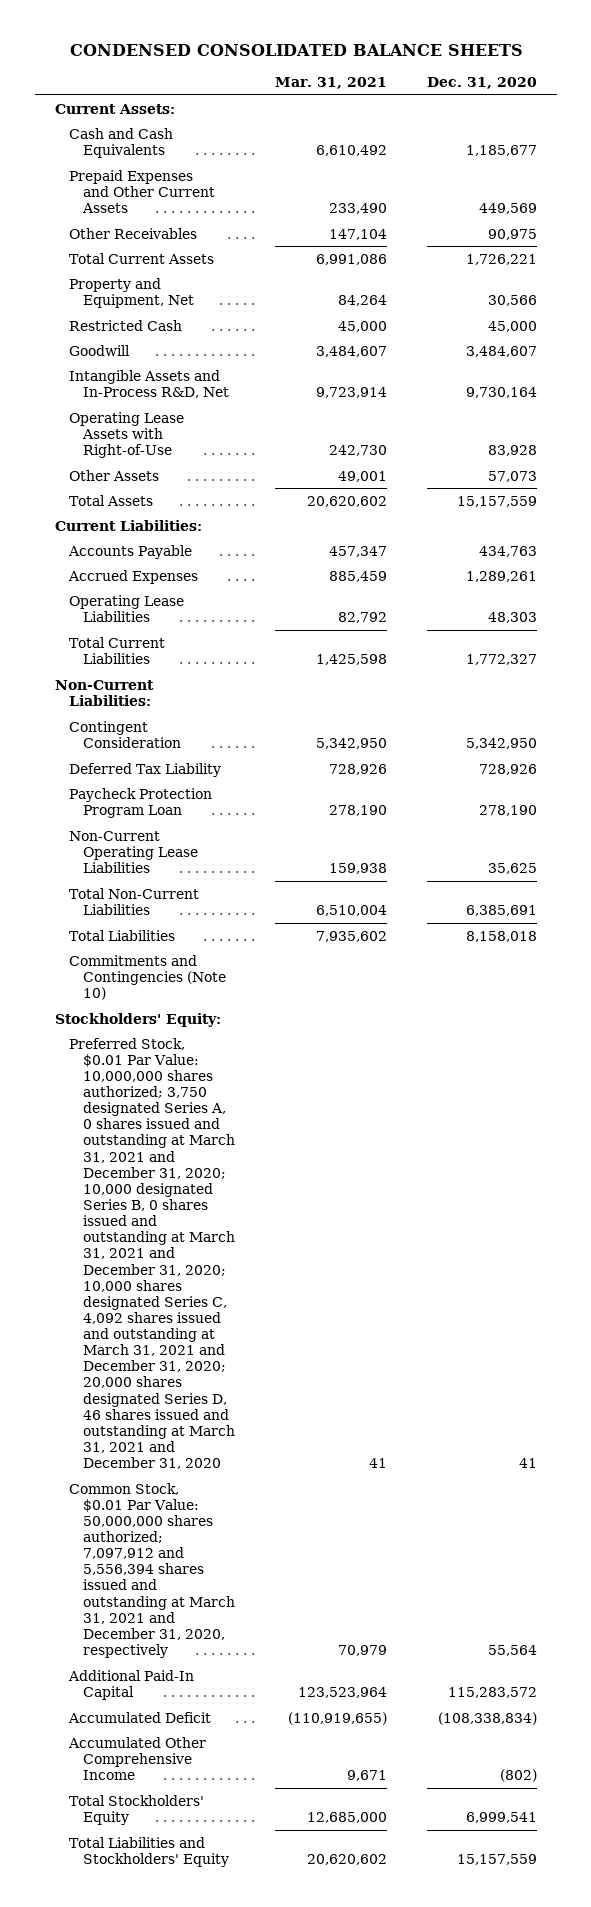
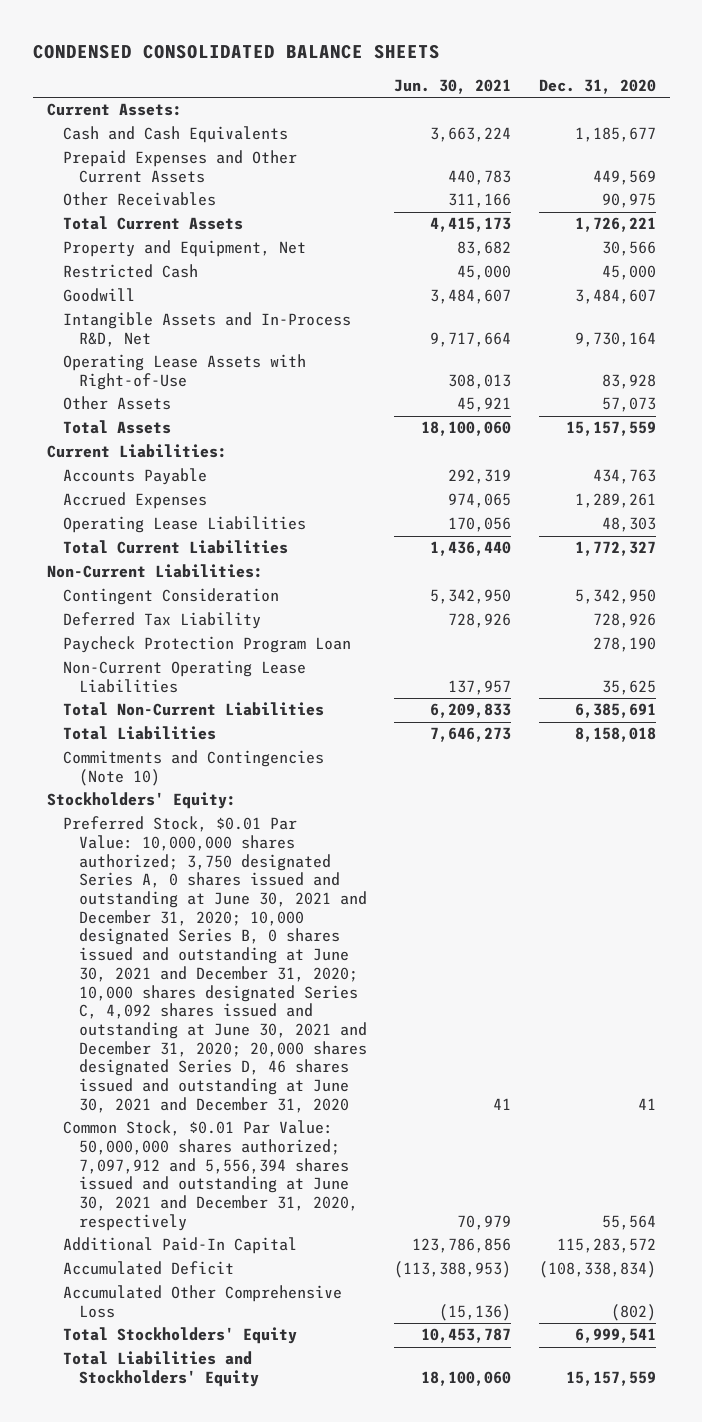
- | Mar. 31, 2021 | Dec. 31, 2020
+ | Jun. 30, 2021 | Dec. 31, 2020
- Preferred Stock, $0.01 Par Value: 10,000,000 shares authorized; 3,750 designated Series A, 0 shares issued and outstanding at March 31, 2021 and December 31, 2020; 10,000 designated Series B, 0 shares issued and outstanding at March 31, 2021 and December 31, 2020; 10,000 shares designated Series C, 4,092 shares issued and outstanding at March 31, 2021 and December 31, 2020; 20,000 shares designated Series D, 46 shares issued and outstanding at March 31, 2021 and December 31, 2020 | 41 | 41
- Common Stock, $0.01 Par Value: 50,000,000 shares authorized; 7,097,912 and 5,556,394 shares issued and outstanding at March 31, 2021 and December 31, 2020, respectively | 70,979 | 55,564
+ Preferred Stock, $0.01 Par Value: 10,000,000 shares authorized; 3,750 designated Series A, 0 shares issued and outstanding at June 30, 2021 and December 31, 2020; 10,000 designated Series B, 0 shares issued and outstanding at June 30, 2021 and December 31, 2020; 10,000 shares designated Series C, 4,092 shares issued and outstanding at June 30, 2021 and December 31, 2020; 20,000 shares designated Series D, 46 shares issued and outstanding at June 30, 2021 and December 31, 2020 | 41 | 41
+ Common Stock, $0.01 Par Value: 50,000,000 shares authorized; 7,097,912 and 5,556,394 shares issued and outstanding at June 30, 2021 and December 31, 2020, respectively | 70,979 | 55,564
- Accumulated Other Comprehensive Income | 9,671 | (802)
+ Accumulated Other Comprehensive Loss | (15,136) | (802)

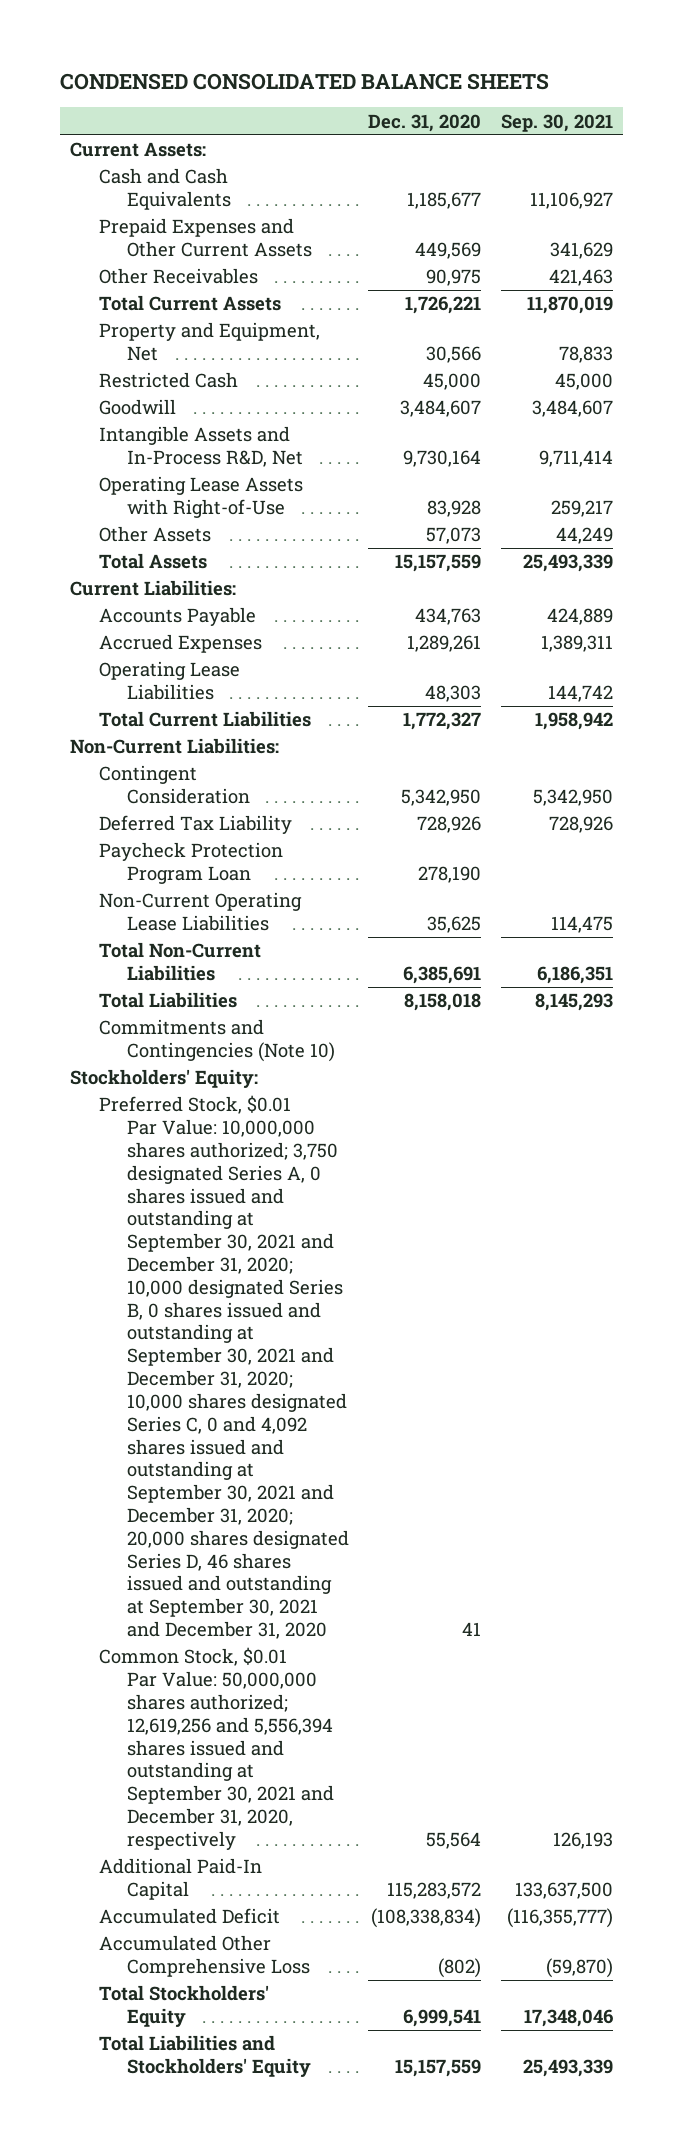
- | Jun. 30, 2021 | Dec. 31, 2020
+ | Dec. 31, 2020 | Sep. 30, 2021
- Preferred Stock, $0.01 Par Value: 10,000,000 shares authorized; 3,750 designated Series A, 0 shares issued and outstanding at June 30, 2021 and December 31, 2020; 10,000 designated Series B, 0 shares issued and outstanding at June 30, 2021 and December 31, 2020; 10,000 shares designated Series C, 4,092 shares issued and outstanding at June 30, 2021 and December 31, 2020; 20,000 shares designated Series D, 46 shares issued and outstanding at June 30, 2021 and December 31, 2020 | 41 | 41
- Common Stock, $0.01 Par Value: 50,000,000 shares authorized; 7,097,912 and 5,556,394 shares issued and outstanding at June 30, 2021 and December 31, 2020, respectively | 70,979 | 55,564
+ Preferred Stock, $0.01 Par Value: 10,000,000 shares authorized; 3,750 designated Series A, 0 shares issued and outstanding at September 30, 2021 and December 31, 2020; 10,000 designated Series B, 0 shares issued and outstanding at September 30, 2021 and December 31, 2020; 10,000 shares designated Series C, 0 and 4,092 shares issued and outstanding at September 30, 2021 and December 31, 2020; 20,000 shares designated Series D, 46 shares issued and outstanding at September 30, 2021 and December 31, 2020 | 41 |
+ Common Stock, $0.01 Par Value: 50,000,000 shares authorized; 12,619,256 and 5,556,394 shares issued and outstanding at September 30, 2021 and December 31, 2020, respectively | 55,564 | 126,193

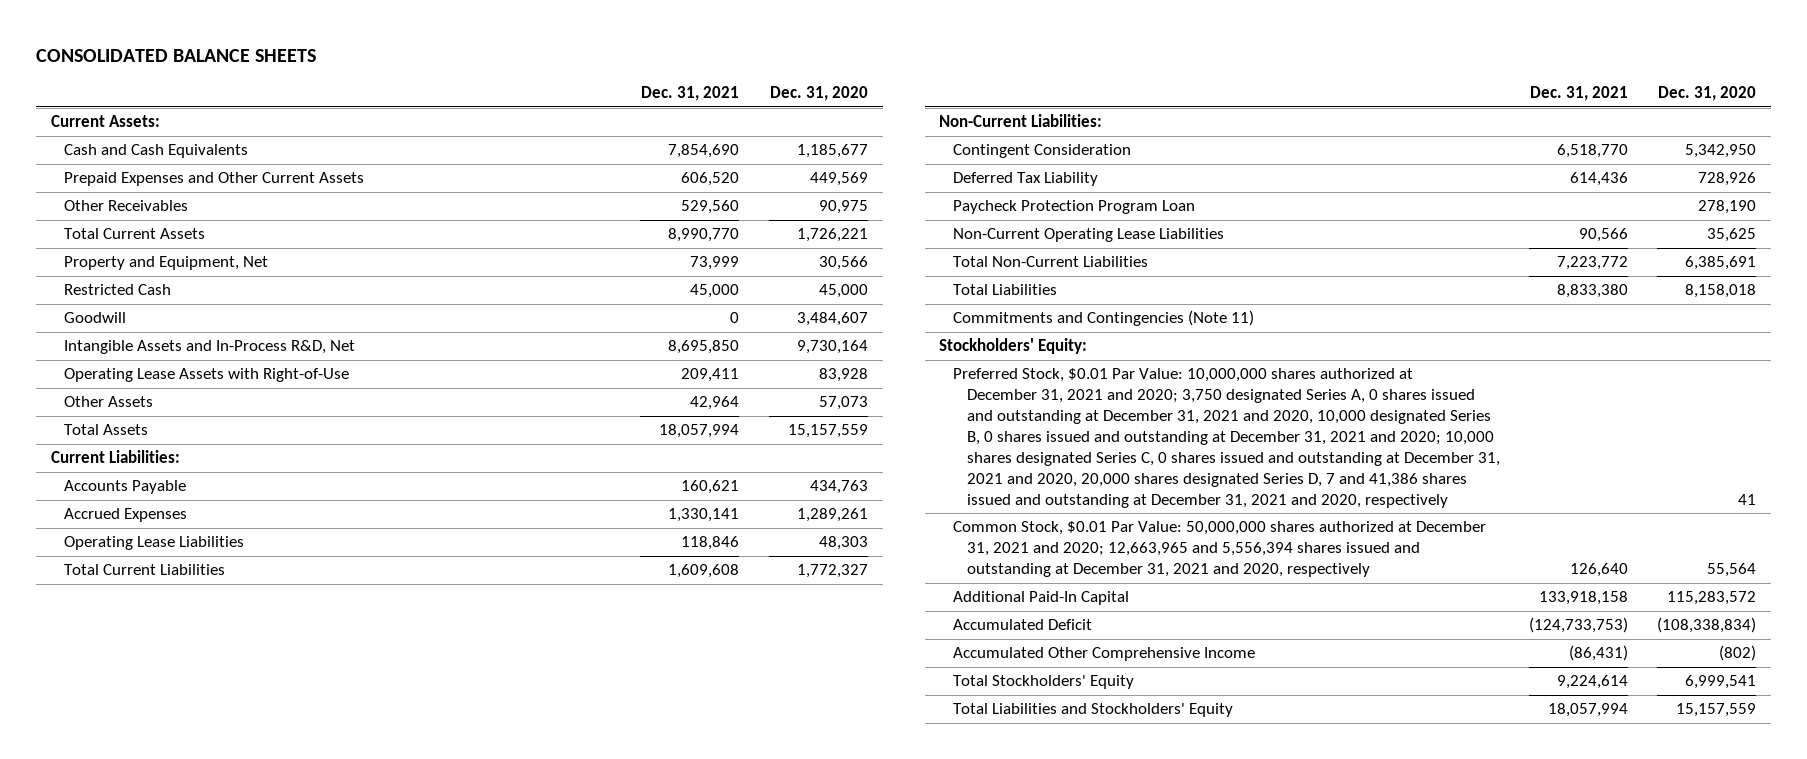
- CONDENSED CONSOLIDATED BALANCE SHEETS
+ CONSOLIDATED BALANCE SHEETS
- | Dec. 31, 2020 | Sep. 30, 2021
+ | Dec. 31, 2021 | Dec. 31, 2020
- Commitments and Contingencies (Note 10)
+ Commitments and Contingencies (Note 11)
- Preferred Stock, $0.01 Par Value: 10,000,000 shares authorized; 3,750 designated Series A, 0 shares issued and outstanding at September 30, 2021 and December 31, 2020; 10,000 designated Series B, 0 shares issued and outstanding at September 30, 2021 and December 31, 2020; 10,000 shares designated Series C, 0 and 4,092 shares issued and outstanding at September 30, 2021 and December 31, 2020; 20,000 shares designated Series D, 46 shares issued and outstanding at September 30, 2021 and December 31, 2020 | 41 |
- Common Stock, $0.01 Par Value: 50,000,000 shares authorized; 12,619,256 and 5,556,394 shares issued and outstanding at September 30, 2021 and December 31, 2020, respectively | 55,564 | 126,193
+ Preferred Stock, $0.01 Par Value: 10,000,000 shares authorized at December 31, 2021 and 2020; 3,750 designated Series A, 0 shares issued and outstanding at December 31, 2021 and 2020, 10,000 designated Series B, 0 shares issued and outstanding at December 31, 2021 and 2020; 10,000 shares designated Series C, 0 shares issued and outstanding at December 31, 2021 and 2020, 20,000 shares designated Series D, 7 and 41,386 shares issued and outstanding at December 31, 2021 and 2020, respectively | | 41
+ Common Stock, $0.01 Par Value: 50,000,000 shares authorized at December 31, 2021 and 2020; 12,663,965 and 5,556,394 shares issued and outstanding at December 31, 2021 and 2020, respectively | 126,640 | 55,564
- Accumulated Other Comprehensive Loss | (802) | (59,870)
+ Accumulated Other Comprehensive Income | (86,431) | (802)

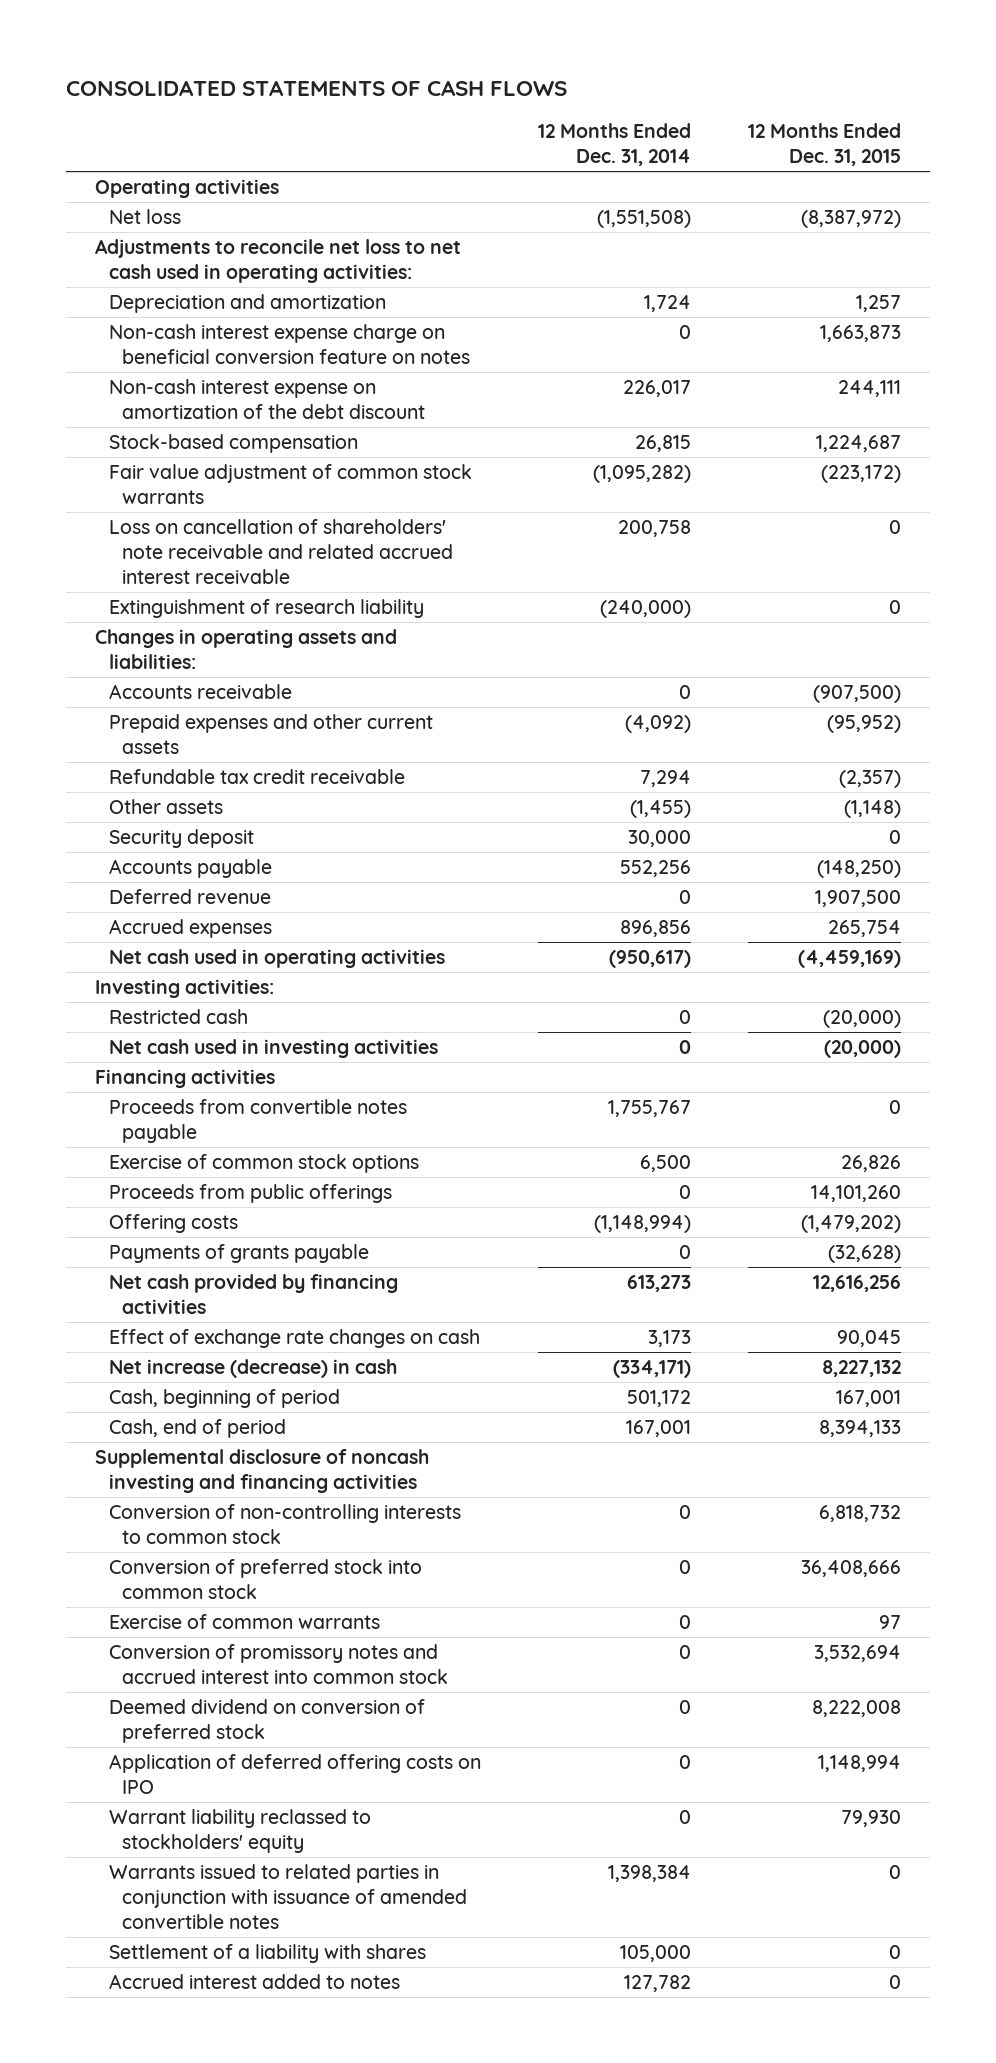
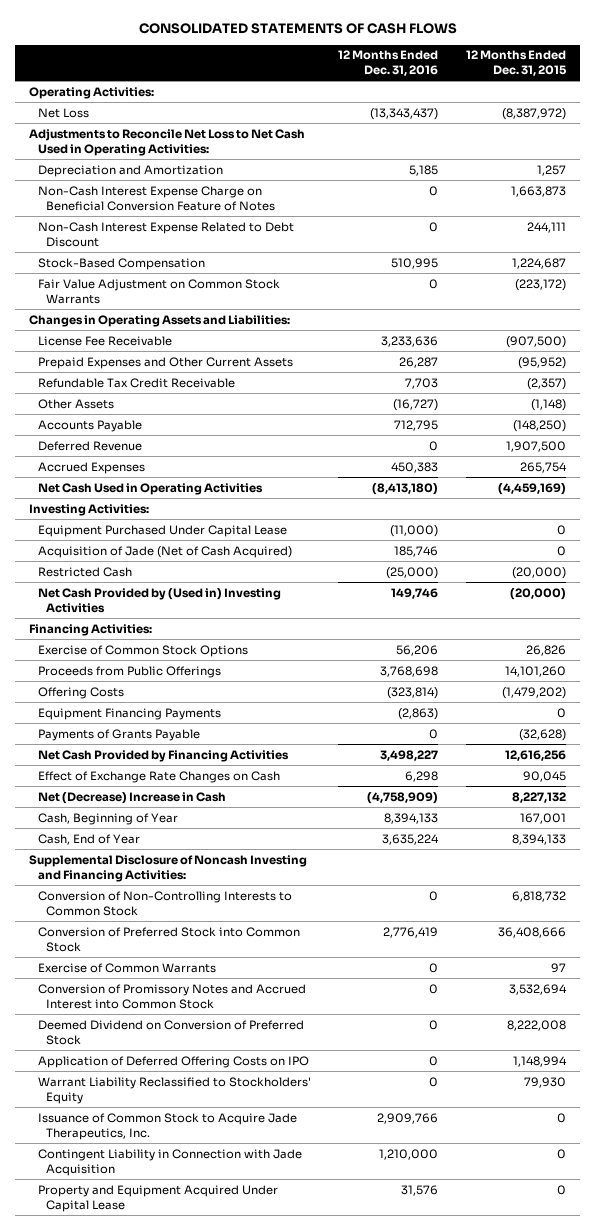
- | 12 Months Ended Dec. 31, 2014 | 12 Months Ended Dec. 31, 2015
+ | 12 Months Ended Dec. 31, 2016 | 12 Months Ended Dec. 31, 2015
- Operating activities
- Net loss | (1,551,508) | (8,387,972)
- Adjustments to reconcile net loss to net cash used in operating activities:
- Depreciation and amortization | 1,724 | 1,257
- Non-cash interest expense charge on beneficial conversion feature on notes | 0 | 1,663,873
- Non-cash interest expense on amortization of the debt discount | 226,017 | 244,111
- Stock-based compensation | 26,815 | 1,224,687
- Fair value adjustment of common stock warrants | (1,095,282) | (223,172)
- Loss on cancellation of shareholders' note receivable and related accrued interest receivable | 200,758 | 0
- Extinguishment of research liability | (240,000) | 0
- Changes in operating assets and liabilities:
- Accounts receivable | 0 | (907,500)
- Prepaid expenses and other current assets | (4,092) | (95,952)
- Refundable tax credit receivable | 7,294 | (2,357)
- Other assets | (1,455) | (1,148)
- Security deposit | 30,000 | 0
- Accounts payable | 552,256 | (148,250)
- Deferred revenue | 0 | 1,907,500
- Accrued expenses | 896,856 | 265,754
- Net cash used in operating activities | (950,617) | (4,459,169)
- Investing activities:
- Restricted cash | 0 | (20,000)
- Net cash used in investing activities | 0 | (20,000)
- Financing activities
- Proceeds from convertible notes payable | 1,755,767 | 0
- Exercise of common stock options | 6,500 | 26,826
- Proceeds from public offerings | 0 | 14,101,260
- Offering costs | (1,148,994) | (1,479,202)
- Payments of grants payable | 0 | (32,628)
- Net cash provided by financing activities | 613,273 | 12,616,256
- Effect of exchange rate changes on cash | 3,173 | 90,045
- Net increase (decrease) in cash | (334,171) | 8,227,132
- Cash, beginning of period | 501,172 | 167,001
- Cash, end of period | 167,001 | 8,394,133
- Supplemental disclosure of noncash investing and financing activities
- Conversion of non-controlling interests to common stock | 0 | 6,818,732
- Conversion of preferred stock into common stock | 0 | 36,408,666
- Exercise of common warrants | 0 | 97
- Conversion of promissory notes and accrued interest into common stock | 0 | 3,532,694
- Deemed dividend on conversion of preferred stock | 0 | 8,222,008
- Application of deferred offering costs on IPO | 0 | 1,148,994
- Warrant liability reclassed to stockholders' equity | 0 | 79,930
- Warrants issued to related parties in conjunction with issuance of amended convertible notes | 1,398,384 | 0
- Settlement of a liability with shares | 105,000 | 0
- Accrued interest added to notes | 127,782 | 0
+ Operating Activities:
+ Net Loss | (13,343,437) | (8,387,972)
+ Adjustments to Reconcile Net Loss to Net Cash Used in Operating Activities:
+ Depreciation and Amortization | 5,185 | 1,257
+ Non-Cash Interest Expense Charge on Beneficial Conversion Feature of Notes | 0 | 1,663,873
+ Non-Cash Interest Expense Related to Debt Discount | 0 | 244,111
+ Stock-Based Compensation | 510,995 | 1,224,687
+ Fair Value Adjustment on Common Stock Warrants | 0 | (223,172)
+ Changes in Operating Assets and Liabilities:
+ License Fee Receivable | 3,233,636 | (907,500)
+ Prepaid Expenses and Other Current Assets | 26,287 | (95,952)
+ Refundable Tax Credit Receivable | 7,703 | (2,357)
+ Other Assets | (16,727) | (1,148)
+ Accounts Payable | 712,795 | (148,250)
+ Deferred Revenue | 0 | 1,907,500
+ Accrued Expenses | 450,383 | 265,754
+ Net Cash Used in Operating Activities | (8,413,180) | (4,459,169)
+ Investing Activities:
+ Equipment Purchased Under Capital Lease | (11,000) | 0
+ Acquisition of Jade (Net of Cash Acquired) | 185,746 | 0
+ Restricted Cash | (25,000) | (20,000)
+ Net Cash Provided by (Used in) Investing Activities | 149,746 | (20,000)
+ Financing Activities:
+ Exercise of Common Stock Options | 56,206 | 26,826
+ Proceeds from Public Offerings | 3,768,698 | 14,101,260
+ Offering Costs | (323,814) | (1,479,202)
+ Equipment Financing Payments | (2,863) | 0
+ Payments of Grants Payable | 0 | (32,628)
+ Net Cash Provided by Financing Activities | 3,498,227 | 12,616,256
+ Effect of Exchange Rate Changes on Cash | 6,298 | 90,045
+ Net (Decrease) Increase in Cash | (4,758,909) | 8,227,132
+ Cash, Beginning of Year | 8,394,133 | 167,001
+ Cash, End of Year | 3,635,224 | 8,394,133
+ Supplemental Disclosure of Noncash Investing and Financing Activities:
+ Conversion of Non-Controlling Interests to Common Stock | 0 | 6,818,732
+ Conversion of Preferred Stock into Common Stock | 2,776,419 | 36,408,666
+ Exercise of Common Warrants | 0 | 97
+ Conversion of Promissory Notes and Accrued Interest into Common Stock | 0 | 3,532,694
+ Deemed Dividend on Conversion of Preferred Stock | 0 | 8,222,008
+ Application of Deferred Offering Costs on IPO | 0 | 1,148,994
+ Warrant Liability Reclassified to Stockholders' Equity | 0 | 79,930
+ Issuance of Common Stock to Acquire Jade Therapeutics, Inc. | 2,909,766 | 0
+ Contingent Liability in Connection with Jade Acquisition | 1,210,000 | 0
+ Property and Equipment Acquired Under Capital Lease | 31,576 | 0

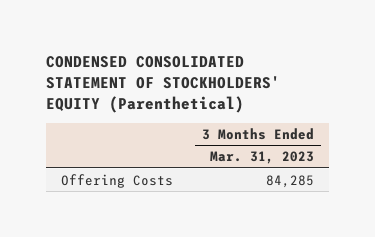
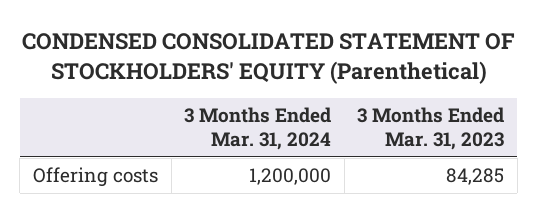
- | 3 Months Ended Mar. 31, 2023
+ | 3 Months Ended Mar. 31, 2024 | 3 Months Ended Mar. 31, 2023
- Offering Costs | 84,285
+ Offering costs | 1,200,000 | 84,285

